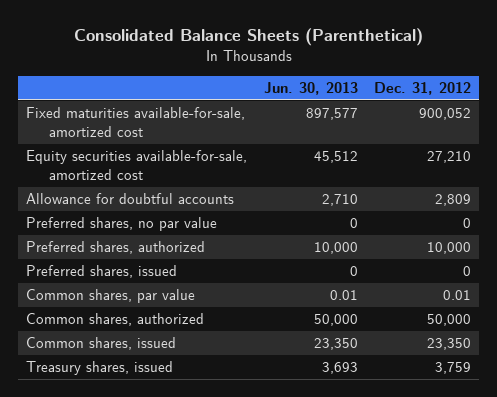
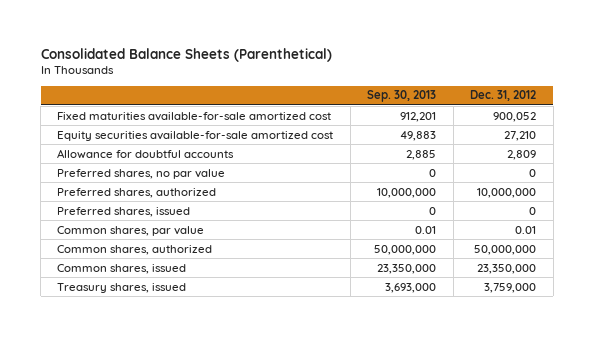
- | Jun. 30, 2013 | Dec. 31, 2012
+ | Sep. 30, 2013 | Dec. 31, 2012
- Fixed maturities available-for-sale, amortized cost | 897,577 | 900,052
- Equity securities available-for-sale, amortized cost | 45,512 | 27,210
+ Fixed maturities available-for-sale amortized cost | 912,201 | 900,052
+ Equity securities available-for-sale amortized cost | 49,883 | 27,210
- Preferred shares, authorized | 10,000 | 10,000
+ Preferred shares, authorized | 10,000,000 | 10,000,000
- Common shares, authorized | 50,000 | 50,000
- Common shares, issued | 23,350 | 23,350
- Treasury shares, issued | 3,693 | 3,759
+ Common shares, authorized | 50,000,000 | 50,000,000
+ Common shares, issued | 23,350,000 | 23,350,000
+ Treasury shares, issued | 3,693,000 | 3,759,000

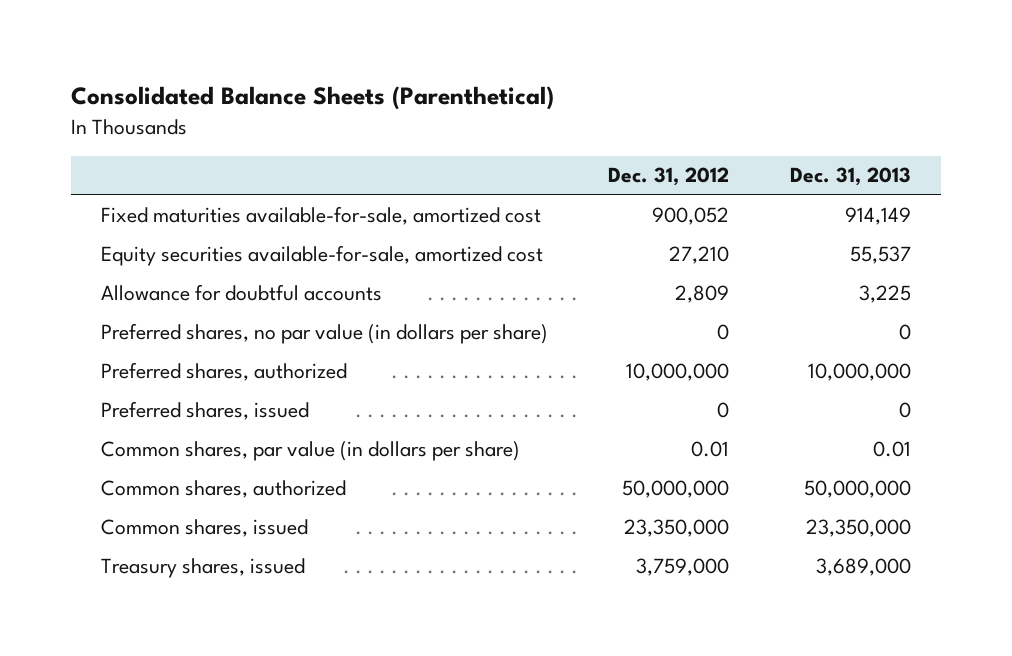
- | Sep. 30, 2013 | Dec. 31, 2012
+ | Dec. 31, 2012 | Dec. 31, 2013
- Fixed maturities available-for-sale amortized cost | 912,201 | 900,052
- Equity securities available-for-sale amortized cost | 49,883 | 27,210
+ Fixed maturities available-for-sale, amortized cost | 900,052 | 914,149
+ Equity securities available-for-sale, amortized cost | 27,210 | 55,537
- Preferred shares, no par value | 0 | 0
+ Preferred shares, no par value (in dollars per share) | 0 | 0
- Common shares, par value | 0.01 | 0.01
+ Common shares, par value (in dollars per share) | 0.01 | 0.01

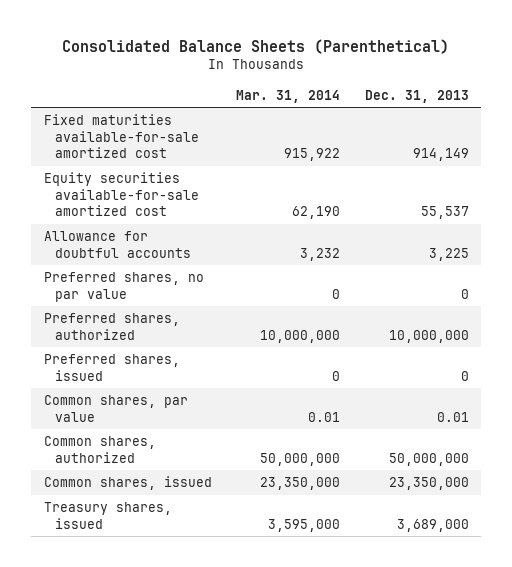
- | Dec. 31, 2012 | Dec. 31, 2013
+ | Mar. 31, 2014 | Dec. 31, 2013
- Fixed maturities available-for-sale, amortized cost | 900,052 | 914,149
- Equity securities available-for-sale, amortized cost | 27,210 | 55,537
+ Fixed maturities available-for-sale amortized cost | 915,922 | 914,149
+ Equity securities available-for-sale amortized cost | 62,190 | 55,537
- Preferred shares, no par value (in dollars per share) | 0 | 0
+ Preferred shares, no par value | 0 | 0
- Common shares, par value (in dollars per share) | 0.01 | 0.01
+ Common shares, par value | 0.01 | 0.01

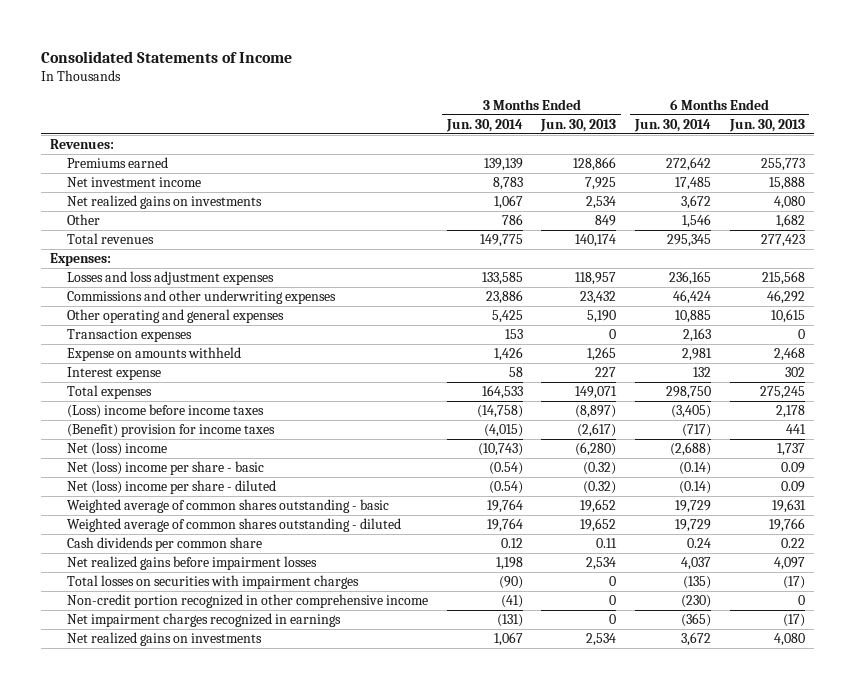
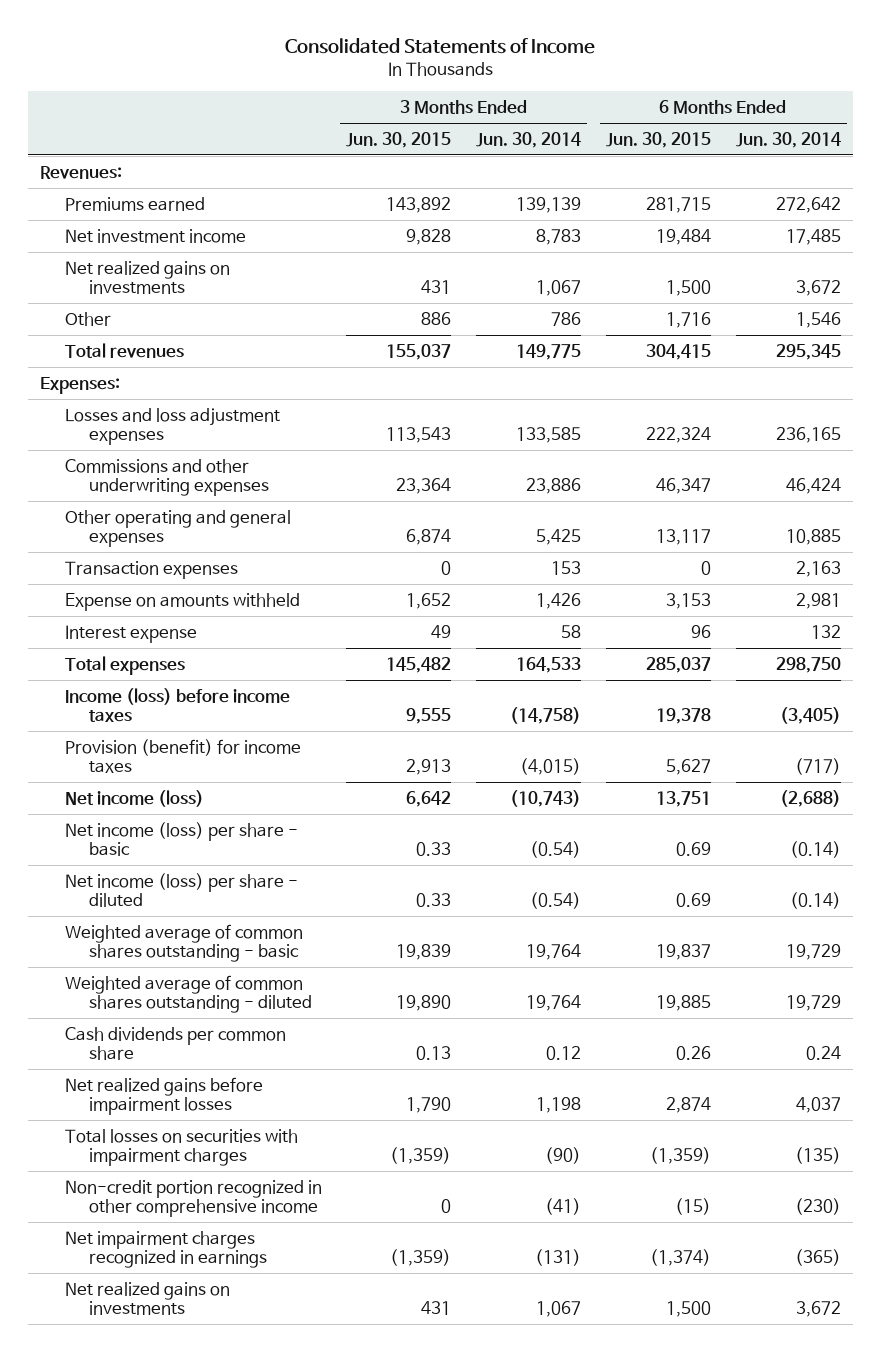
- | 3 Months Ended Jun. 30, 2014 | 3 Months Ended Jun. 30, 2013 | 6 Months Ended Jun. 30, 2014 | 6 Months Ended Jun. 30, 2013
+ | 3 Months Ended Jun. 30, 2015 | 3 Months Ended Jun. 30, 2014 | 6 Months Ended Jun. 30, 2015 | 6 Months Ended Jun. 30, 2014
- (Loss) income before income taxes | (14,758) | (8,897) | (3,405) | 2,178
- (Benefit) provision for income taxes | (4,015) | (2,617) | (717) | 441
- Net (loss) income | (10,743) | (6,280) | (2,688) | 1,737
- Net (loss) income per share - basic | (0.54) | (0.32) | (0.14) | 0.09
- Net (loss) income per share - diluted | (0.54) | (0.32) | (0.14) | 0.09
+ Income (loss) before income taxes | 9,555 | (14,758) | 19,378 | (3,405)
+ Provision (benefit) for income taxes | 2,913 | (4,015) | 5,627 | (717)
+ Net income (loss) | 6,642 | (10,743) | 13,751 | (2,688)
+ Net income (loss) per share - basic | 0.33 | (0.54) | 0.69 | (0.14)
+ Net income (loss) per share - diluted | 0.33 | (0.54) | 0.69 | (0.14)

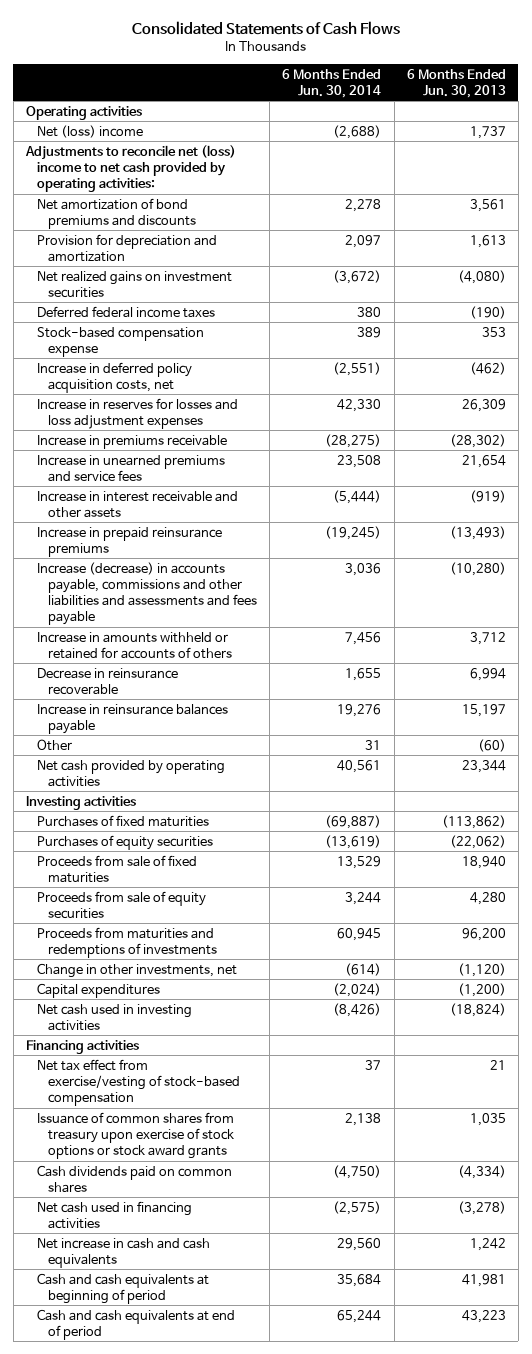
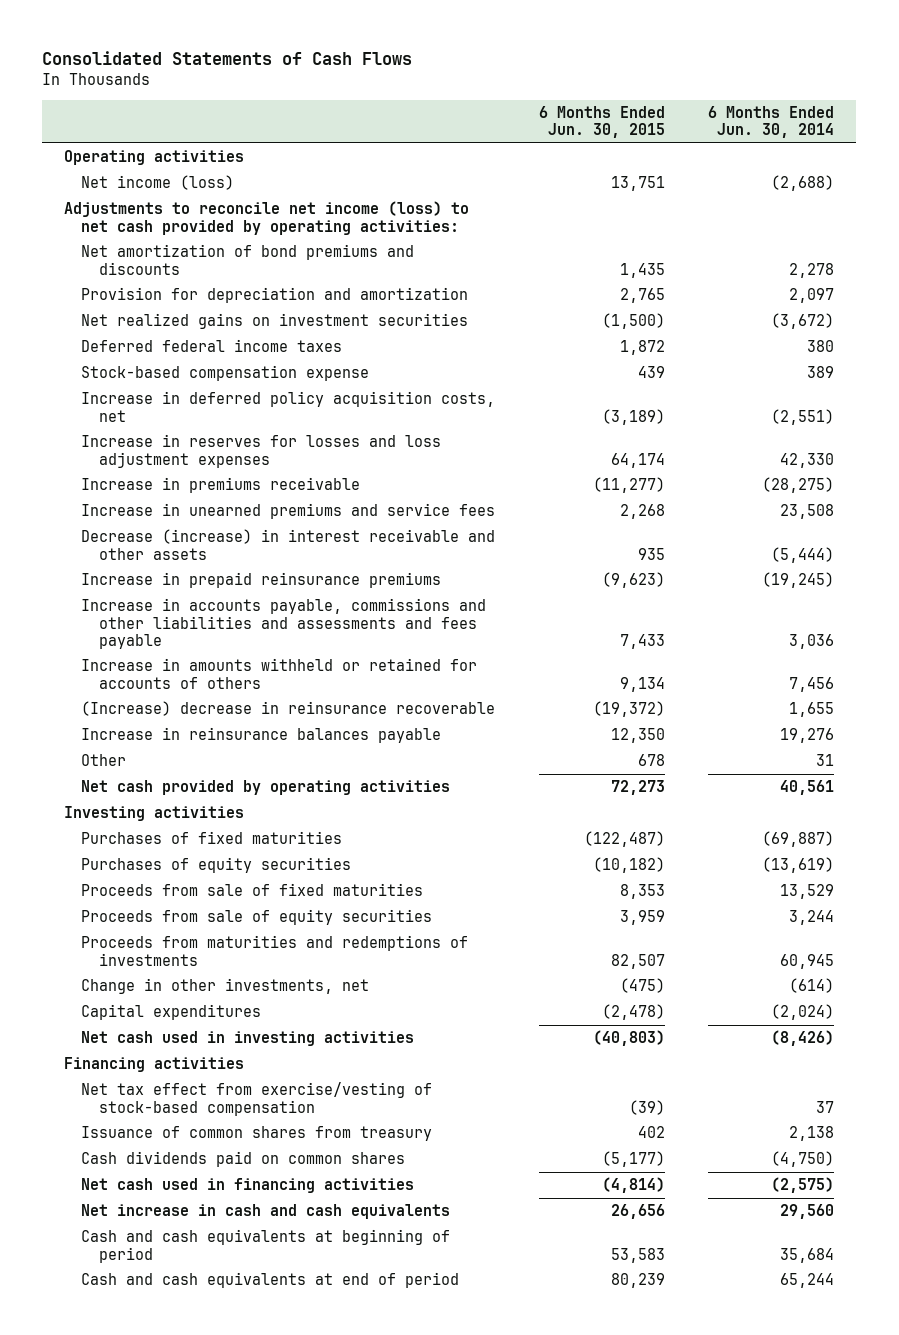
- | 6 Months Ended Jun. 30, 2014 | 6 Months Ended Jun. 30, 2013
+ | 6 Months Ended Jun. 30, 2015 | 6 Months Ended Jun. 30, 2014
- Net (loss) income | (2,688) | 1,737
- Adjustments to reconcile net (loss) income to net cash provided by operating activities:
+ Net income (loss) | 13,751 | (2,688)
+ Adjustments to reconcile net income (loss) to net cash provided by operating activities:
- Increase in interest receivable and other assets | (5,444) | (919)
+ Decrease (increase) in interest receivable and other assets | 935 | (5,444)
- Increase (decrease) in accounts payable, commissions and other liabilities and assessments and fees payable | 3,036 | (10,280)
+ Increase in accounts payable, commissions and other liabilities and assessments and fees payable | 7,433 | 3,036
- Decrease in reinsurance recoverable | 1,655 | 6,994
+ (Increase) decrease in reinsurance recoverable | (19,372) | 1,655
- Issuance of common shares from treasury upon exercise of stock options or stock award grants | 2,138 | 1,035
+ Issuance of common shares from treasury | 402 | 2,138

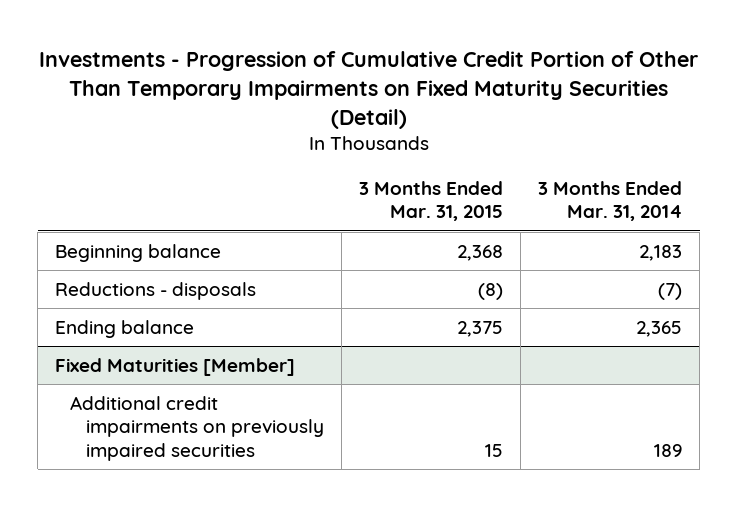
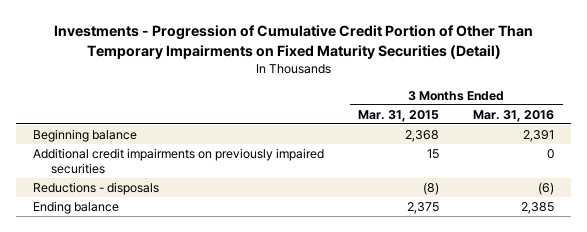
- | 3 Months Ended Mar. 31, 2015 | 3 Months Ended Mar. 31, 2014
+ | 3 Months Ended Mar. 31, 2015 | 3 Months Ended Mar. 31, 2016
+ Additional credit impairments on previously impaired securities | 15 | 0
- Fixed Maturities [Member]
- Additional credit impairments on previously impaired securities | 15 | 189

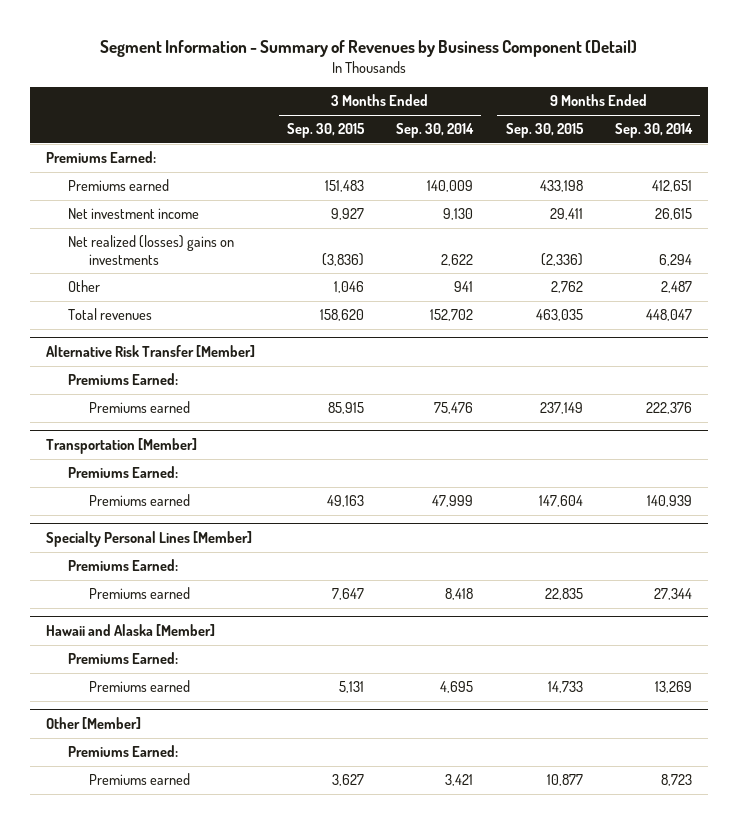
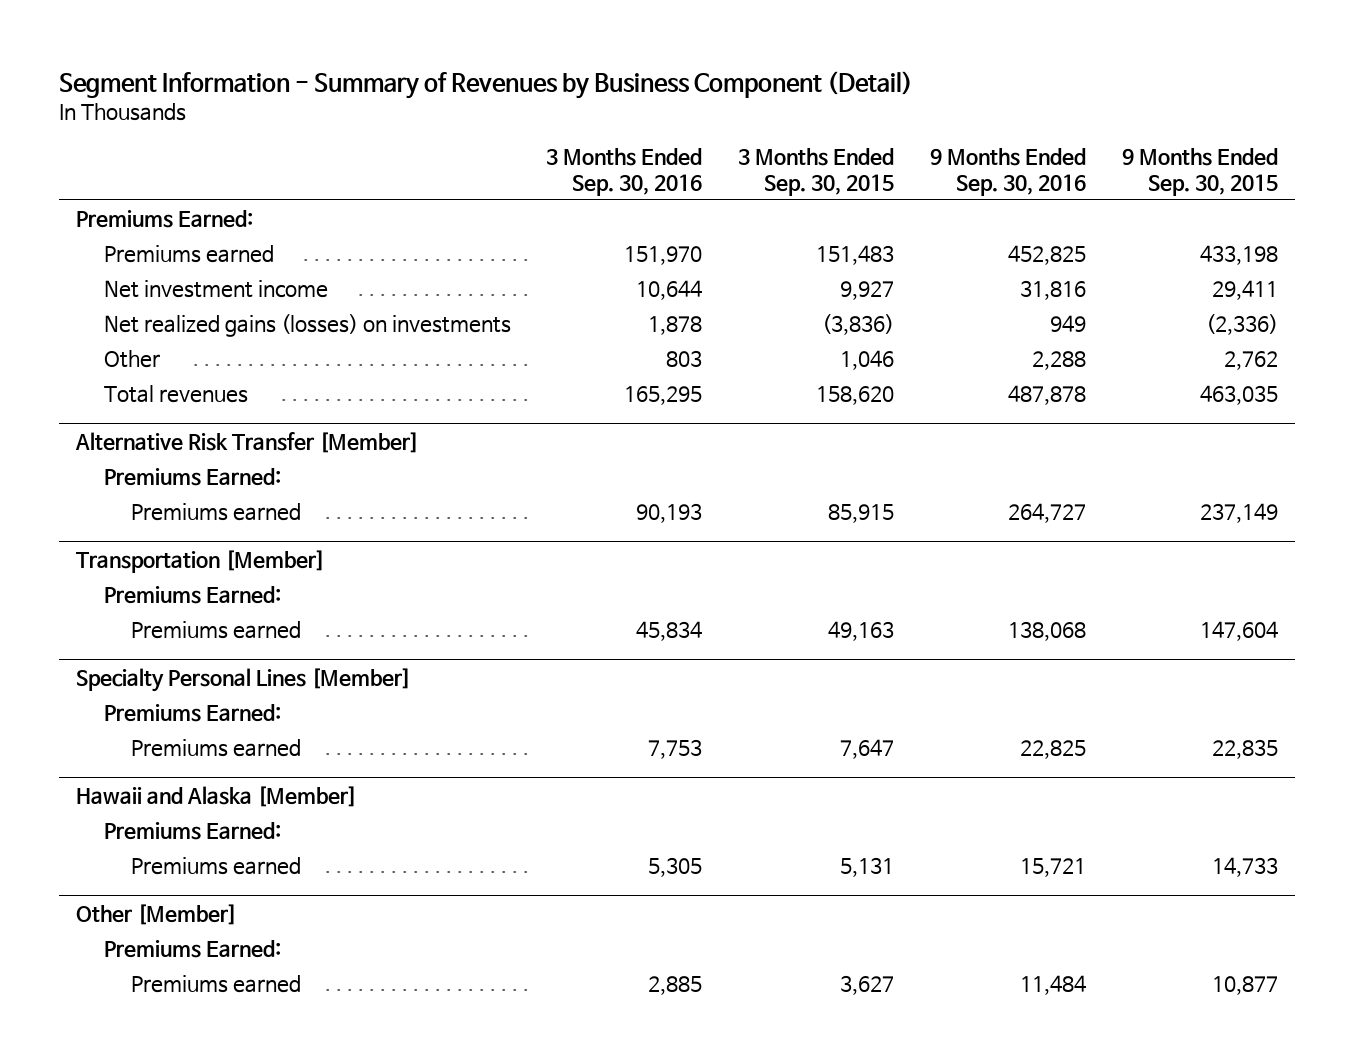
- | 3 Months Ended Sep. 30, 2015 | 3 Months Ended Sep. 30, 2014 | 9 Months Ended Sep. 30, 2015 | 9 Months Ended Sep. 30, 2014
+ | 3 Months Ended Sep. 30, 2016 | 3 Months Ended Sep. 30, 2015 | 9 Months Ended Sep. 30, 2016 | 9 Months Ended Sep. 30, 2015
- Net realized (losses) gains on investments | (3,836) | 2,622 | (2,336) | 6,294
+ Net realized gains (losses) on investments | 1,878 | (3,836) | 949 | (2,336)

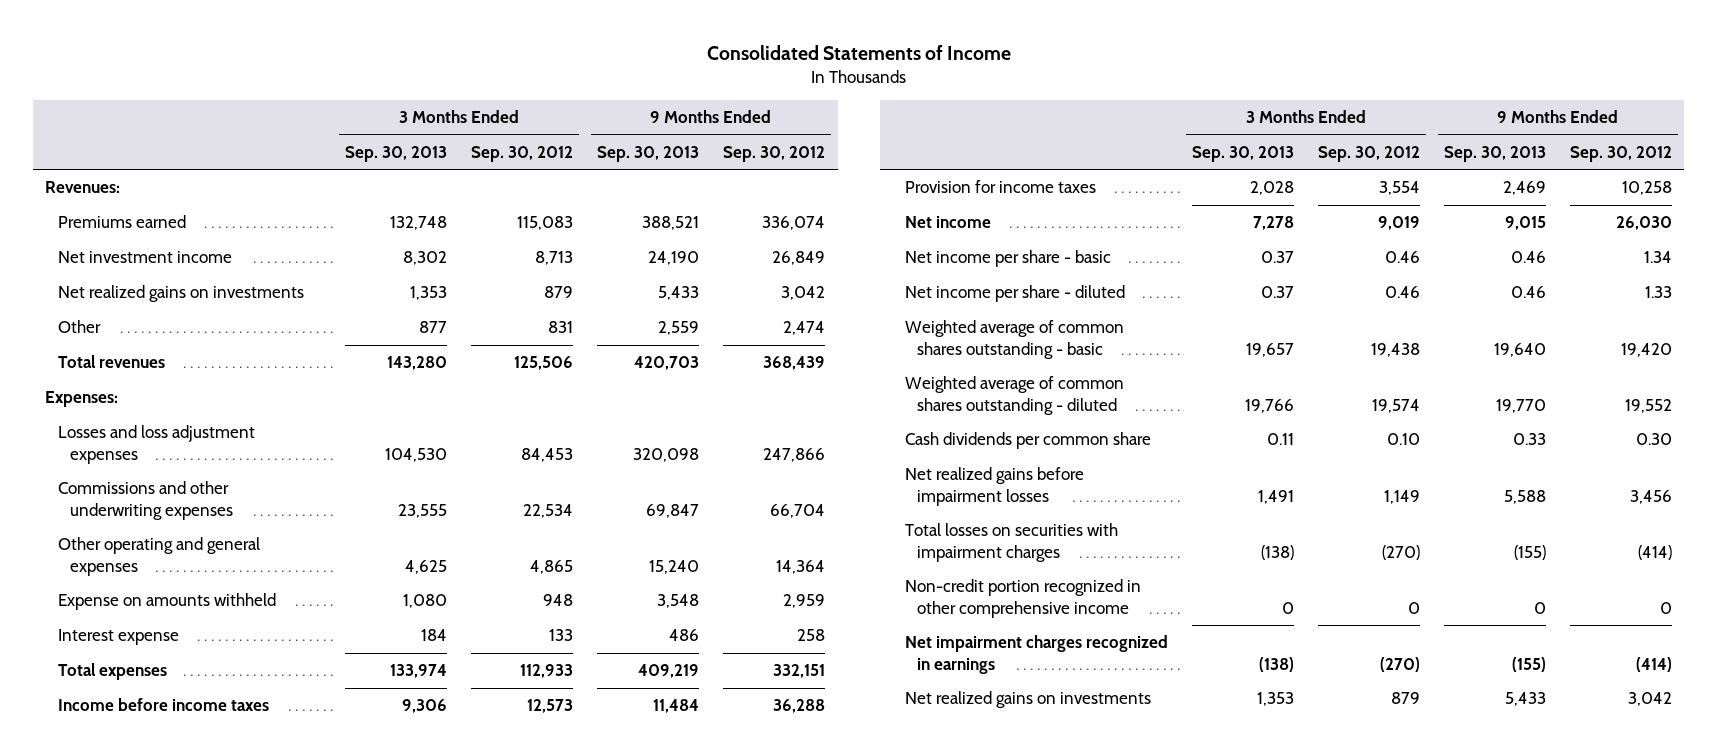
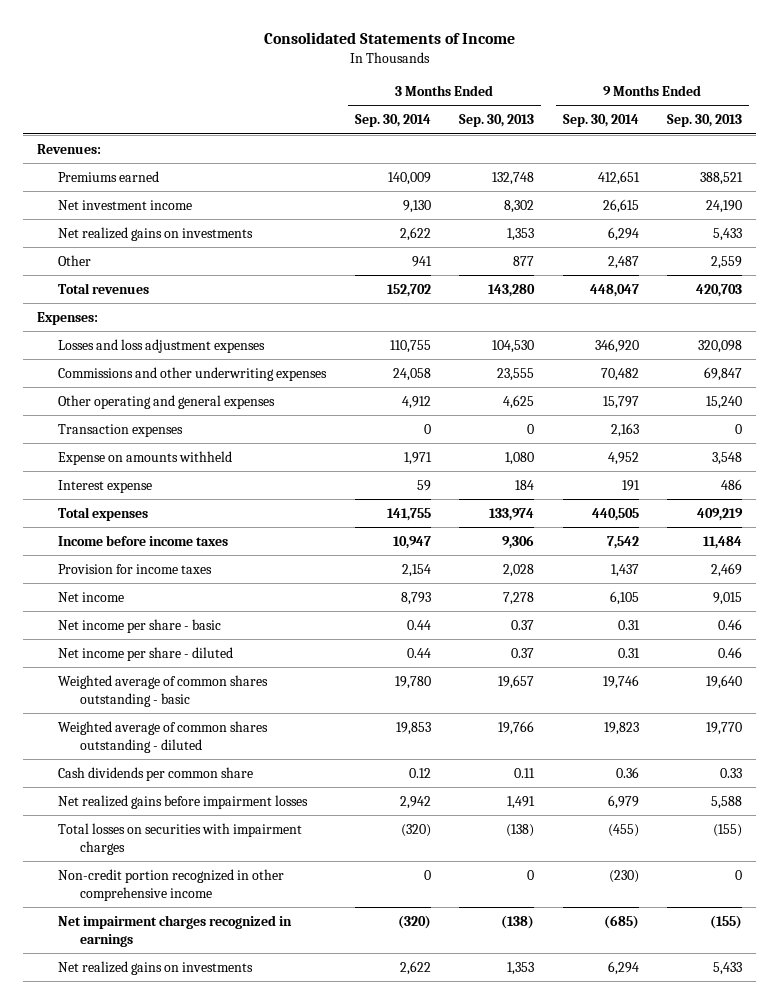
- | 3 Months Ended Sep. 30, 2013 | 3 Months Ended Sep. 30, 2012 | 9 Months Ended Sep. 30, 2013 | 9 Months Ended Sep. 30, 2012
+ | 3 Months Ended Sep. 30, 2014 | 3 Months Ended Sep. 30, 2013 | 9 Months Ended Sep. 30, 2014 | 9 Months Ended Sep. 30, 2013
+ Transaction expenses | 0 | 0 | 2,163 | 0

